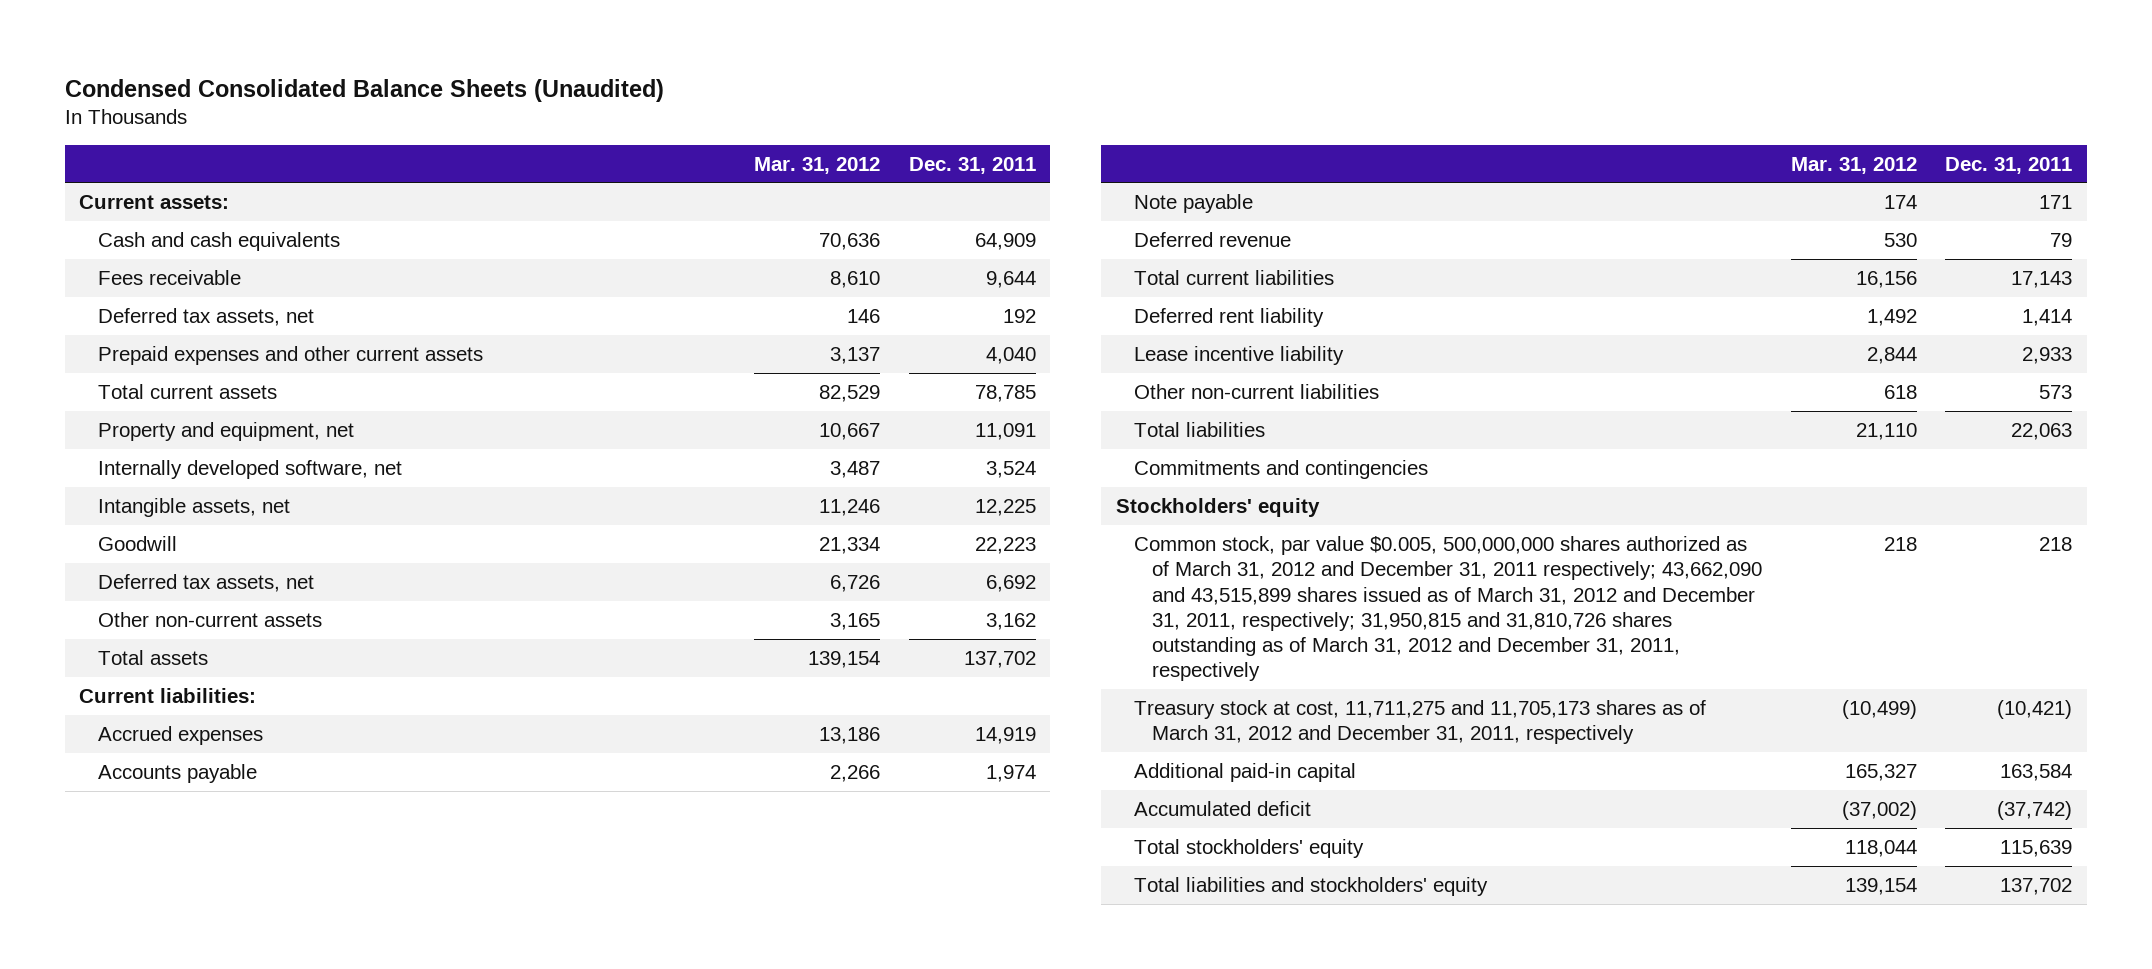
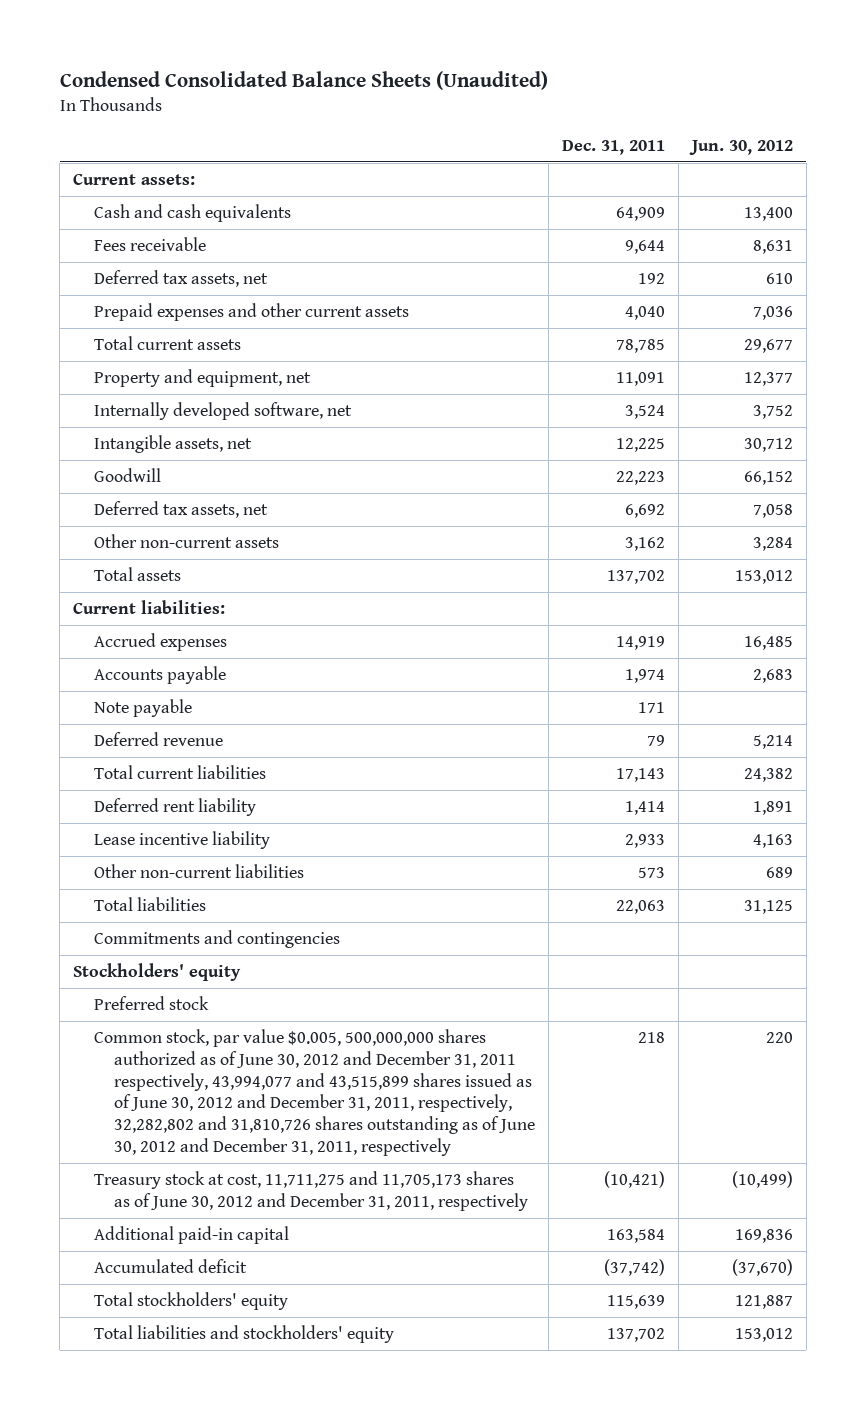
- | Mar. 31, 2012 | Dec. 31, 2011
+ | Dec. 31, 2011 | Jun. 30, 2012
- Common stock, par value $0.005, 500,000,000 shares authorized as of March 31, 2012 and December 31, 2011 respectively; 43,662,090 and 43,515,899 shares issued as of March 31, 2012 and December 31, 2011, respectively; 31,950,815 and 31,810,726 shares outstanding as of March 31, 2012 and December 31, 2011, respectively | 218 | 218
- Treasury stock at cost, 11,711,275 and 11,705,173 shares as of March 31, 2012 and December 31, 2011, respectively | (10,499) | (10,421)
+ Preferred stock
+ Common stock, par value $0.005, 500,000,000 shares authorized as of June 30, 2012 and December 31, 2011 respectively, 43,994,077 and 43,515,899 shares issued as of June 30, 2012 and December 31, 2011, respectively, 32,282,802 and 31,810,726 shares outstanding as of June 30, 2012 and December 31, 2011, respectively | 218 | 220
+ Treasury stock at cost, 11,711,275 and 11,705,173 shares as of June 30, 2012 and December 31, 2011, respectively | (10,421) | (10,499)

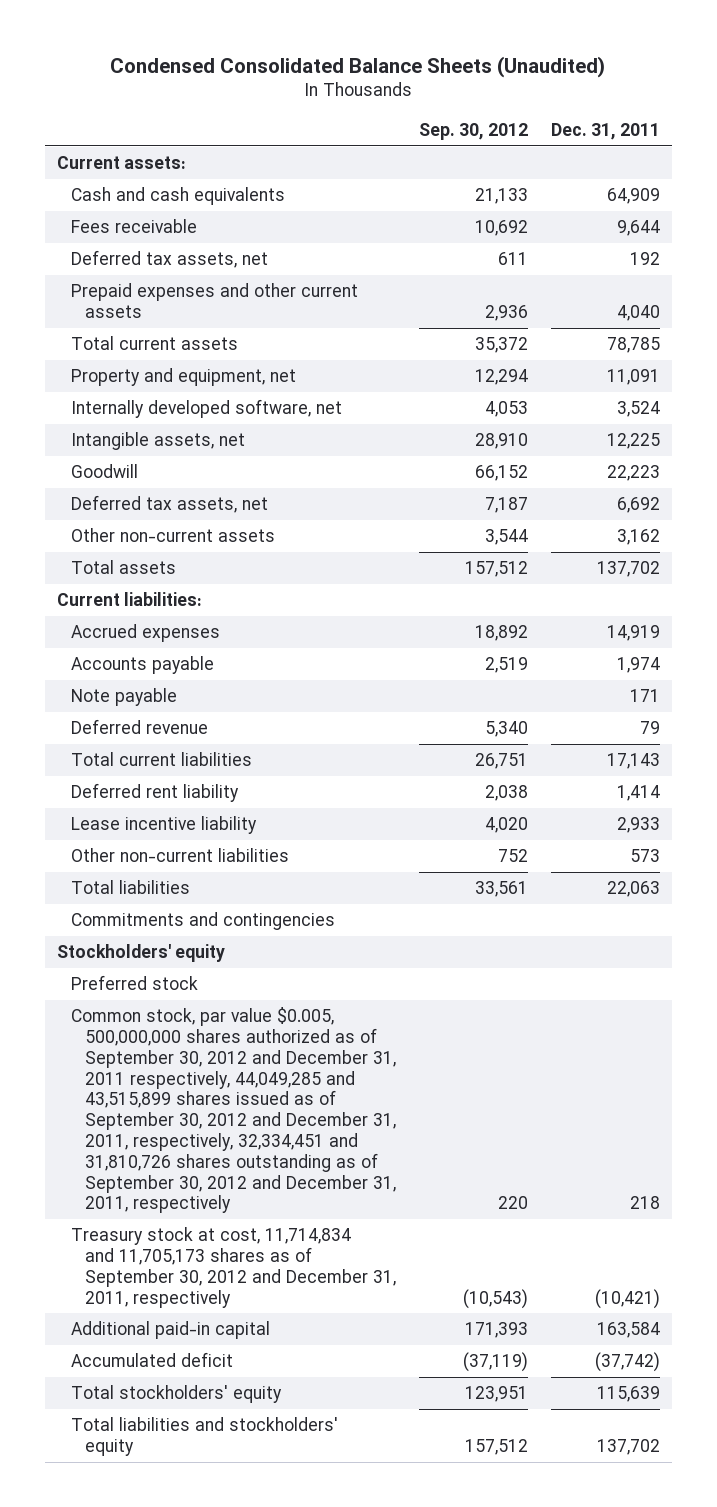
- | Dec. 31, 2011 | Jun. 30, 2012
+ | Sep. 30, 2012 | Dec. 31, 2011
- Common stock, par value $0.005, 500,000,000 shares authorized as of June 30, 2012 and December 31, 2011 respectively, 43,994,077 and 43,515,899 shares issued as of June 30, 2012 and December 31, 2011, respectively, 32,282,802 and 31,810,726 shares outstanding as of June 30, 2012 and December 31, 2011, respectively | 218 | 220
- Treasury stock at cost, 11,711,275 and 11,705,173 shares as of June 30, 2012 and December 31, 2011, respectively | (10,421) | (10,499)
+ Common stock, par value $0.005, 500,000,000 shares authorized as of September 30, 2012 and December 31, 2011 respectively, 44,049,285 and 43,515,899 shares issued as of September 30, 2012 and December 31, 2011, respectively, 32,334,451 and 31,810,726 shares outstanding as of September 30, 2012 and December 31, 2011, respectively | 220 | 218
+ Treasury stock at cost, 11,714,834 and 11,705,173 shares as of September 30, 2012 and December 31, 2011, respectively | (10,543) | (10,421)

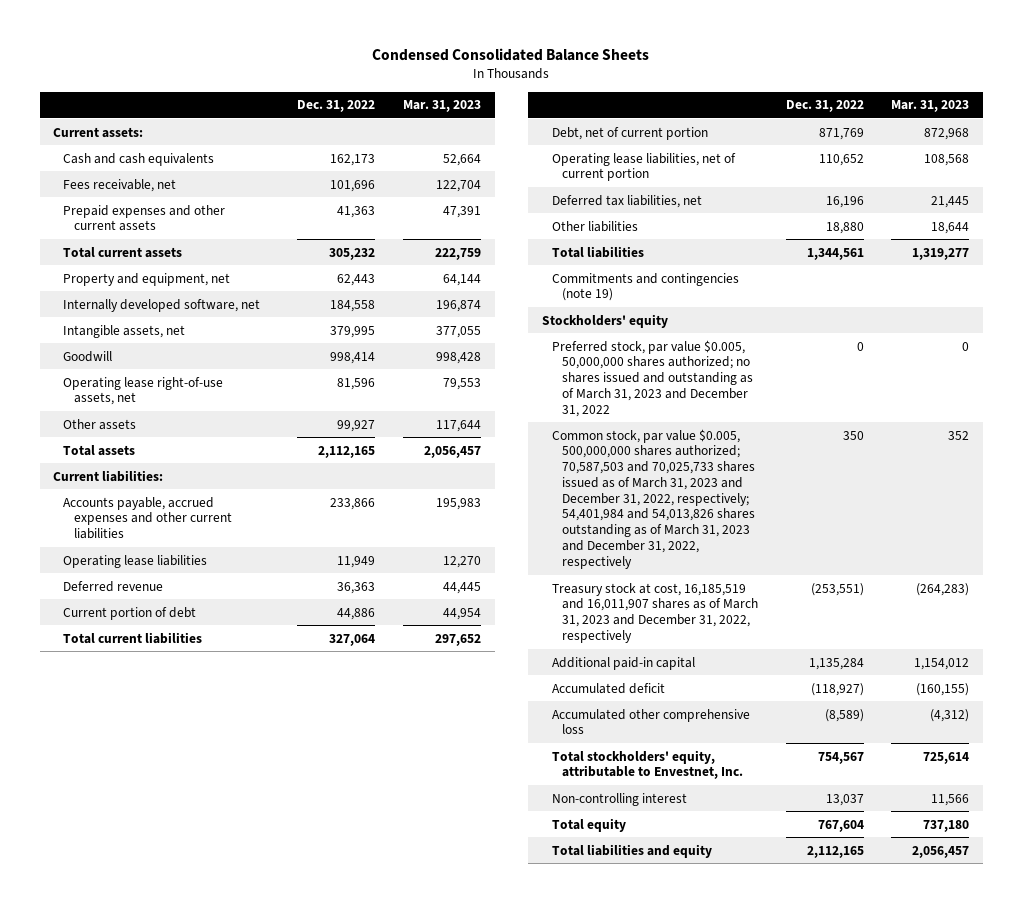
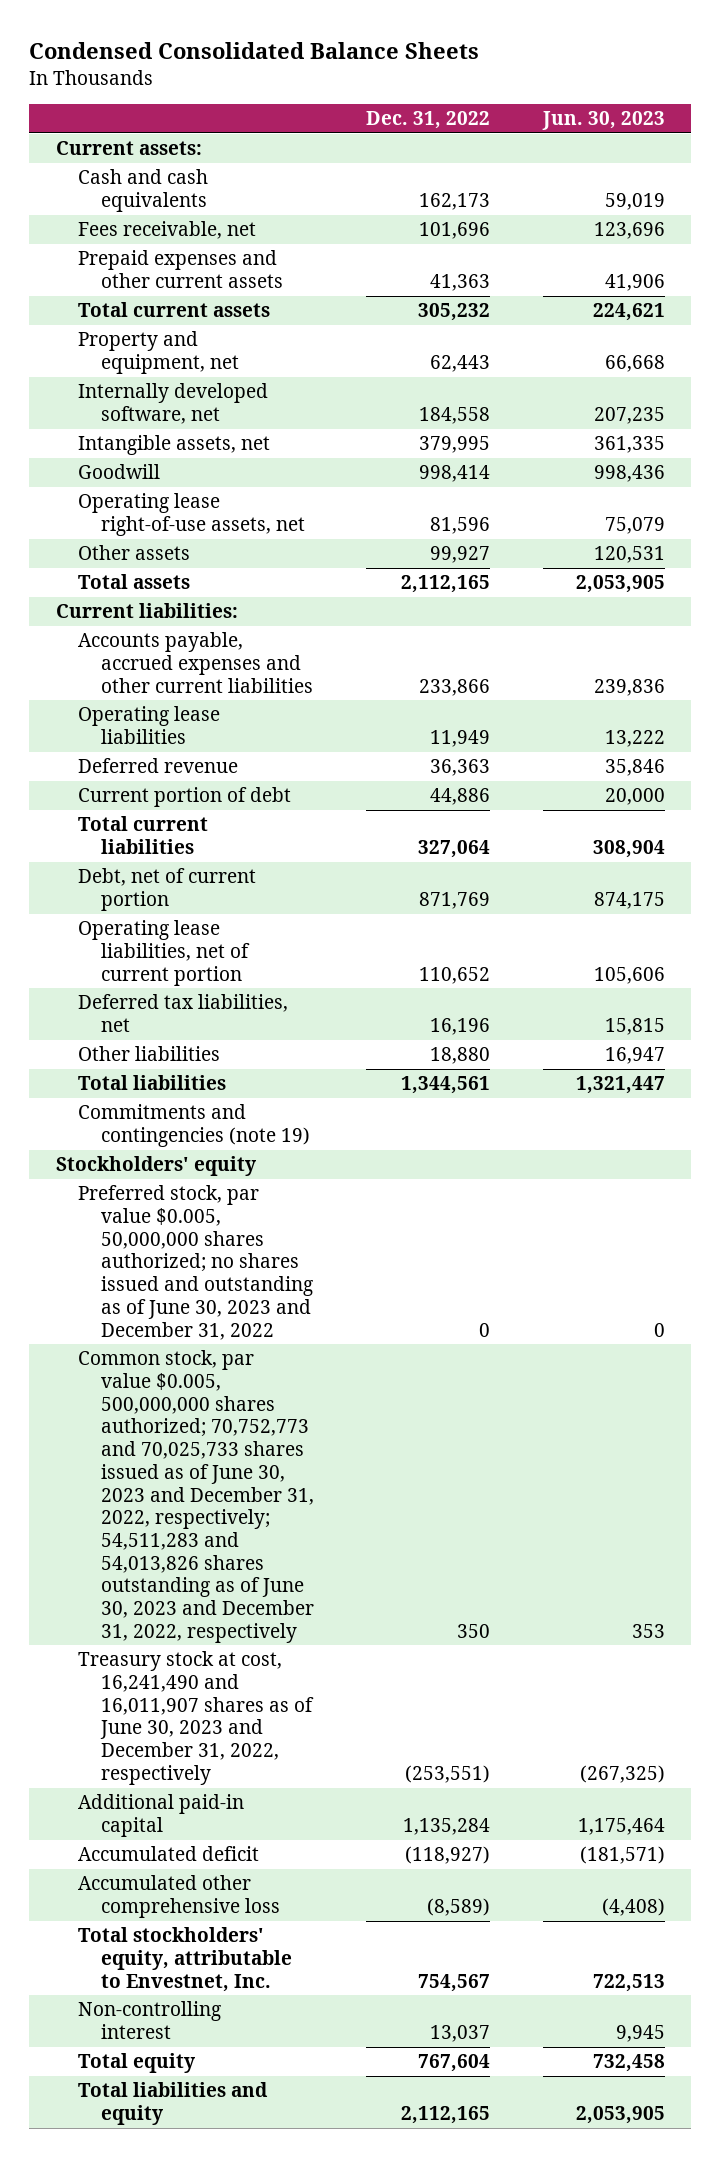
- | Dec. 31, 2022 | Mar. 31, 2023
+ | Dec. 31, 2022 | Jun. 30, 2023
- Preferred stock, par value $0.005, 50,000,000 shares authorized; no shares issued and outstanding as of March 31, 2023 and December 31, 2022 | 0 | 0
- Common stock, par value $0.005, 500,000,000 shares authorized; 70,587,503 and 70,025,733 shares issued as of March 31, 2023 and December 31, 2022, respectively; 54,401,984 and 54,013,826 shares outstanding as of March 31, 2023 and December 31, 2022, respectively | 350 | 352
- Treasury stock at cost, 16,185,519 and 16,011,907 shares as of March 31, 2023 and December 31, 2022, respectively | (253,551) | (264,283)
+ Preferred stock, par value $0.005, 50,000,000 shares authorized; no shares issued and outstanding as of June 30, 2023 and December 31, 2022 | 0 | 0
+ Common stock, par value $0.005, 500,000,000 shares authorized; 70,752,773 and 70,025,733 shares issued as of June 30, 2023 and December 31, 2022, respectively; 54,511,283 and 54,013,826 shares outstanding as of June 30, 2023 and December 31, 2022, respectively | 350 | 353
+ Treasury stock at cost, 16,241,490 and 16,011,907 shares as of June 30, 2023 and December 31, 2022, respectively | (253,551) | (267,325)

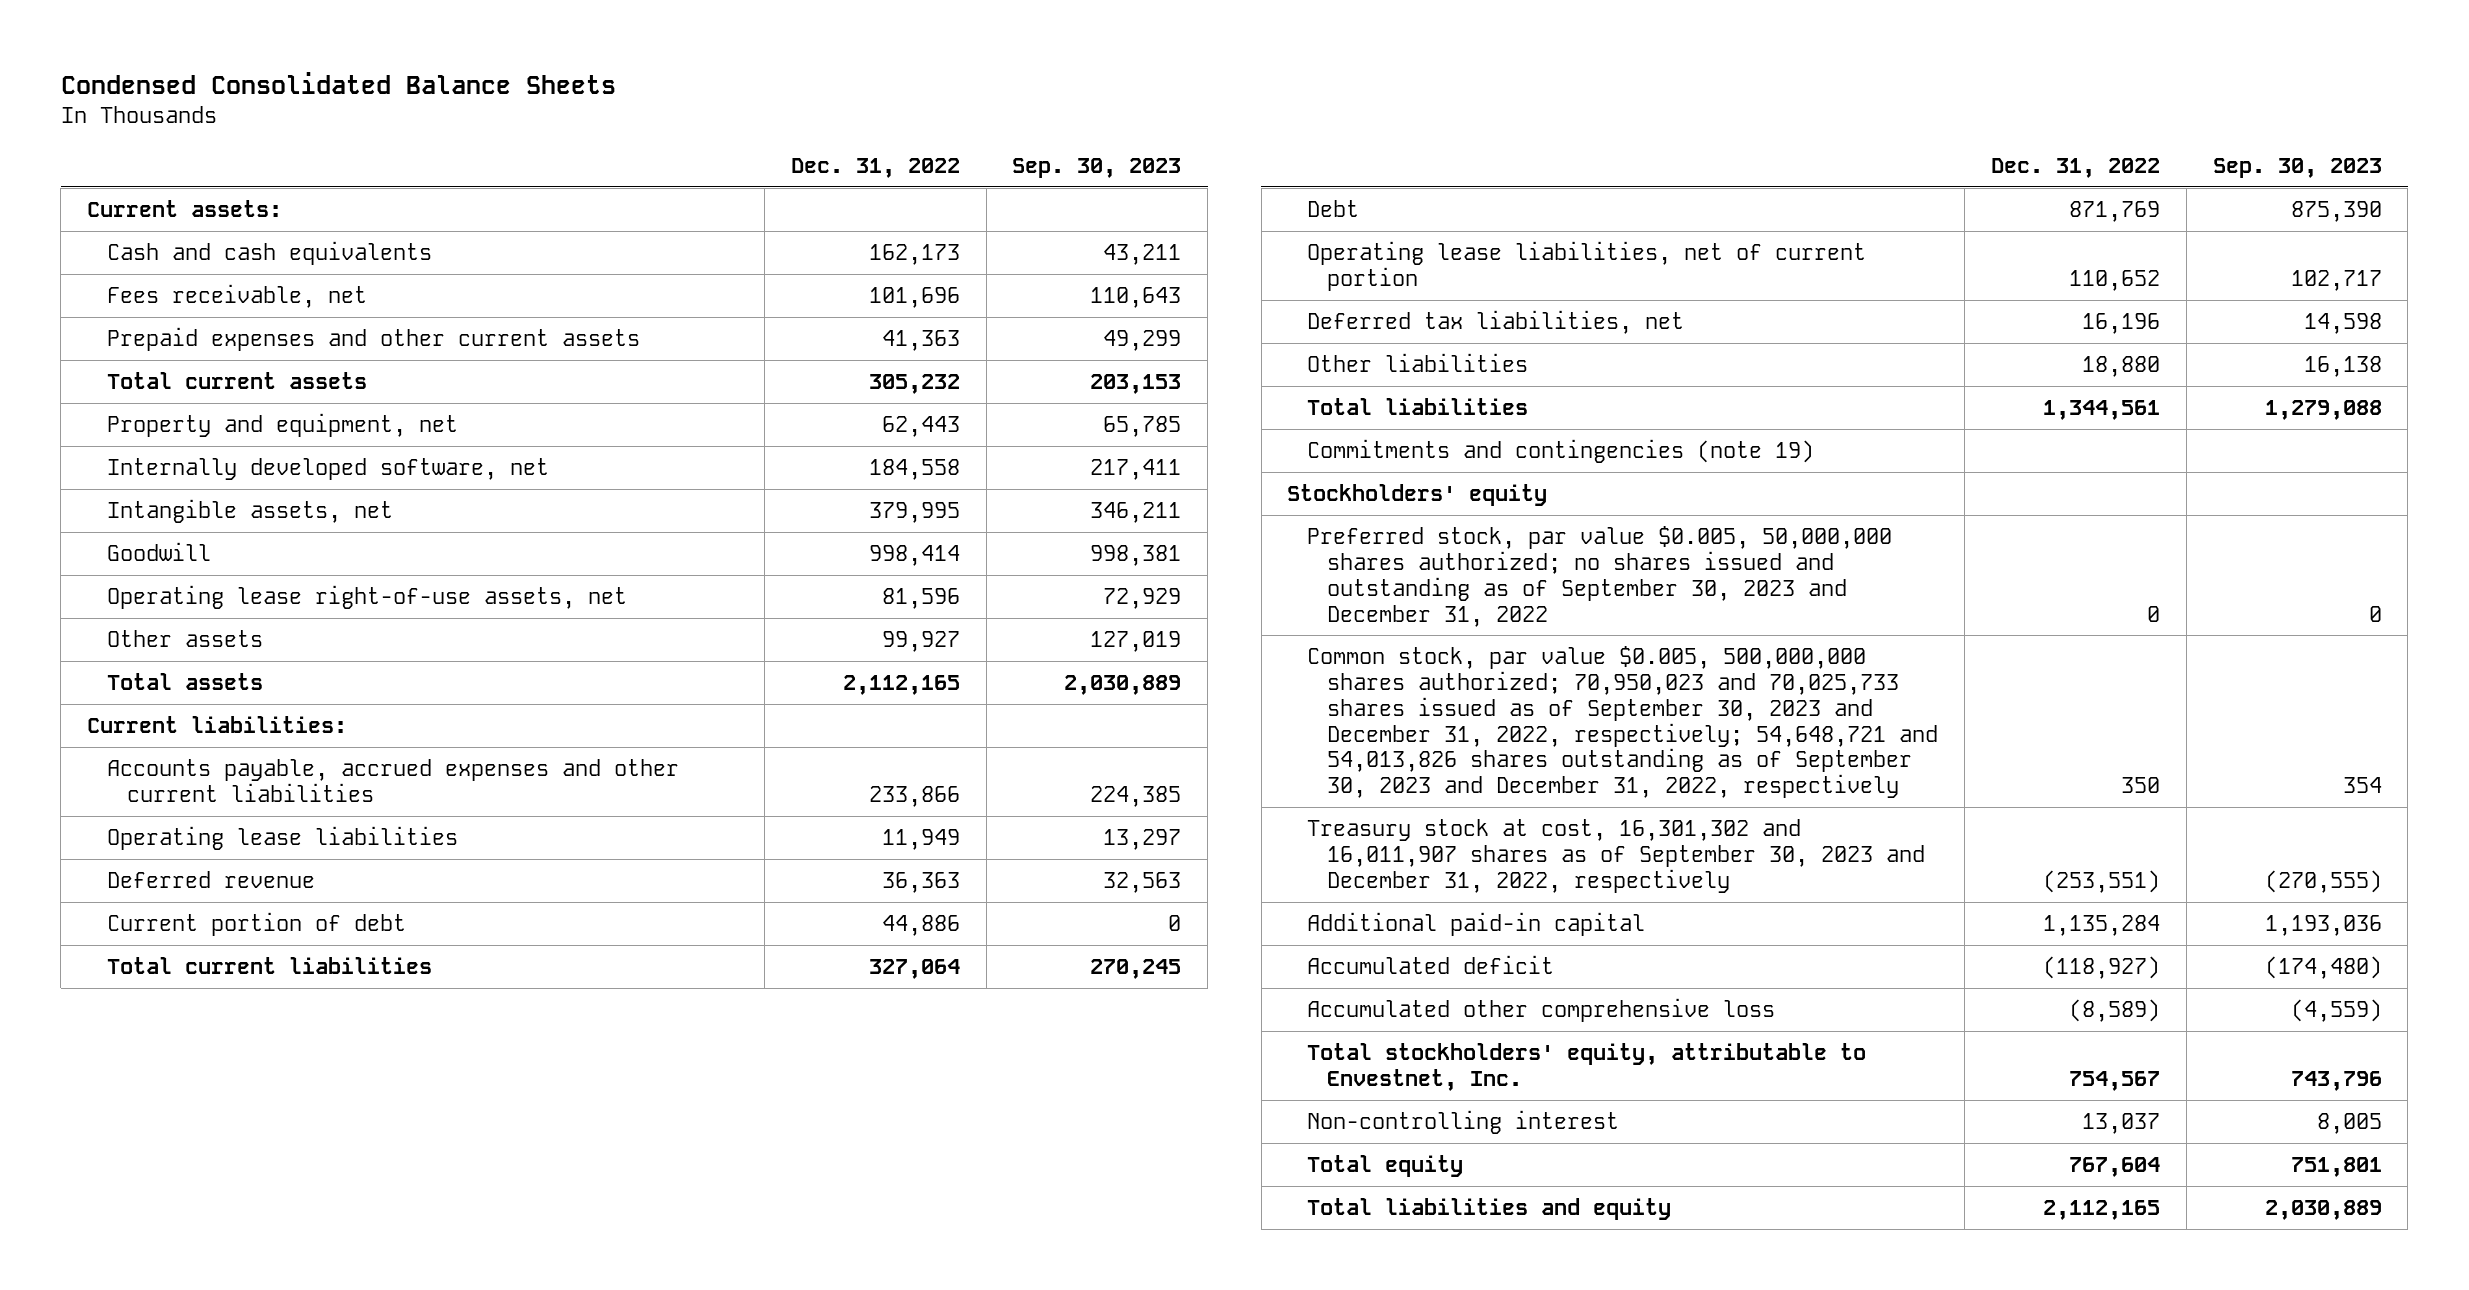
- | Dec. 31, 2022 | Jun. 30, 2023
+ | Dec. 31, 2022 | Sep. 30, 2023
- Debt, net of current portion | 871,769 | 874,175
+ Debt | 871,769 | 875,390
- Preferred stock, par value $0.005, 50,000,000 shares authorized; no shares issued and outstanding as of June 30, 2023 and December 31, 2022 | 0 | 0
- Common stock, par value $0.005, 500,000,000 shares authorized; 70,752,773 and 70,025,733 shares issued as of June 30, 2023 and December 31, 2022, respectively; 54,511,283 and 54,013,826 shares outstanding as of June 30, 2023 and December 31, 2022, respectively | 350 | 353
- Treasury stock at cost, 16,241,490 and 16,011,907 shares as of June 30, 2023 and December 31, 2022, respectively | (253,551) | (267,325)
+ Preferred stock, par value $0.005, 50,000,000 shares authorized; no shares issued and outstanding as of September 30, 2023 and December 31, 2022 | 0 | 0
+ Common stock, par value $0.005, 500,000,000 shares authorized; 70,950,023 and 70,025,733 shares issued as of September 30, 2023 and December 31, 2022, respectively; 54,648,721 and 54,013,826 shares outstanding as of September 30, 2023 and December 31, 2022, respectively | 350 | 354
+ Treasury stock at cost, 16,301,302 and 16,011,907 shares as of September 30, 2023 and December 31, 2022, respectively | (253,551) | (270,555)

